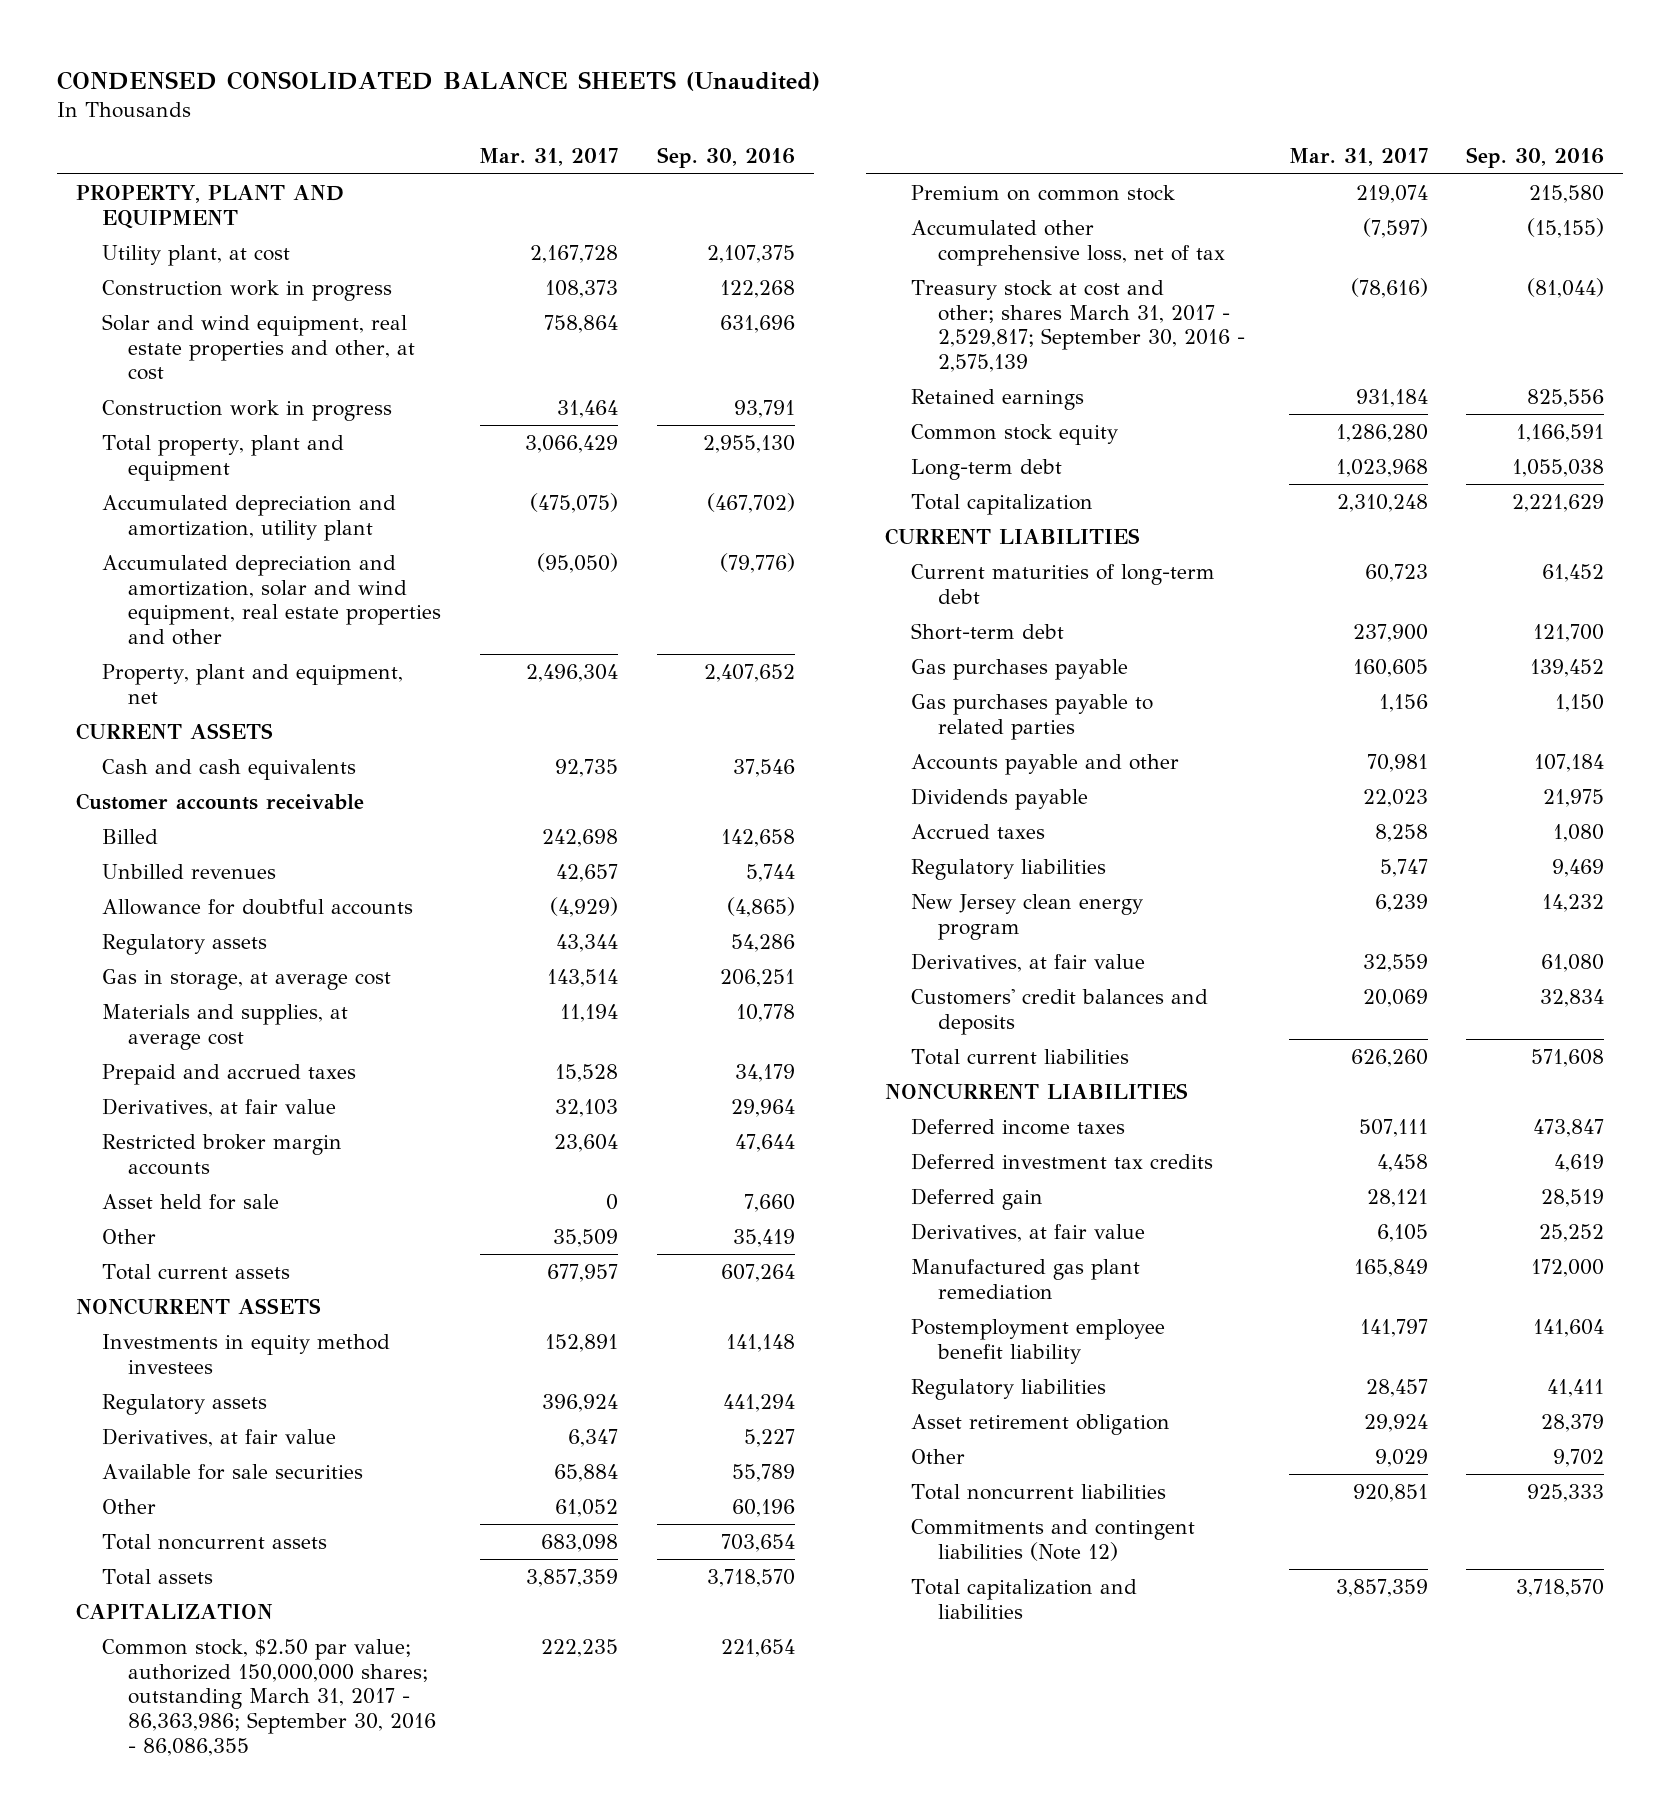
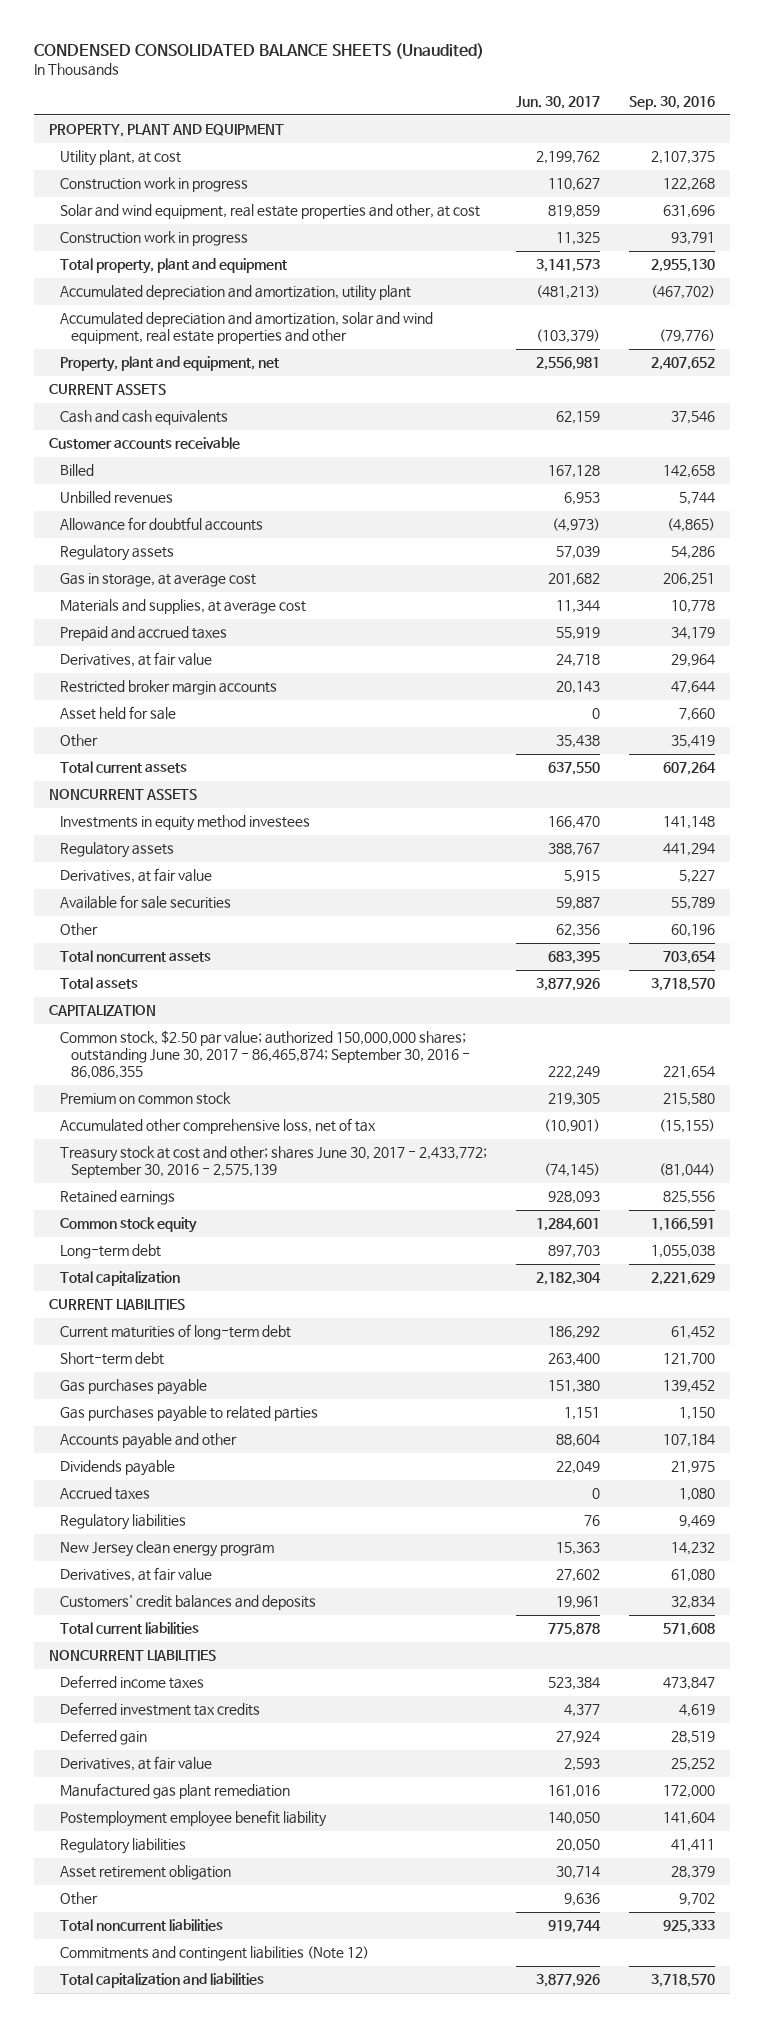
- | Mar. 31, 2017 | Sep. 30, 2016
+ | Jun. 30, 2017 | Sep. 30, 2016
- Common stock, $2.50 par value; authorized 150,000,000 shares; outstanding March 31, 2017 - 86,363,986; September 30, 2016 - 86,086,355 | 222,235 | 221,654
+ Common stock, $2.50 par value; authorized 150,000,000 shares; outstanding June 30, 2017 - 86,465,874; September 30, 2016 - 86,086,355 | 222,249 | 221,654
- Treasury stock at cost and other; shares March 31, 2017 - 2,529,817; September 30, 2016 - 2,575,139 | (78,616) | (81,044)
+ Treasury stock at cost and other; shares June 30, 2017 - 2,433,772; September 30, 2016 - 2,575,139 | (74,145) | (81,044)

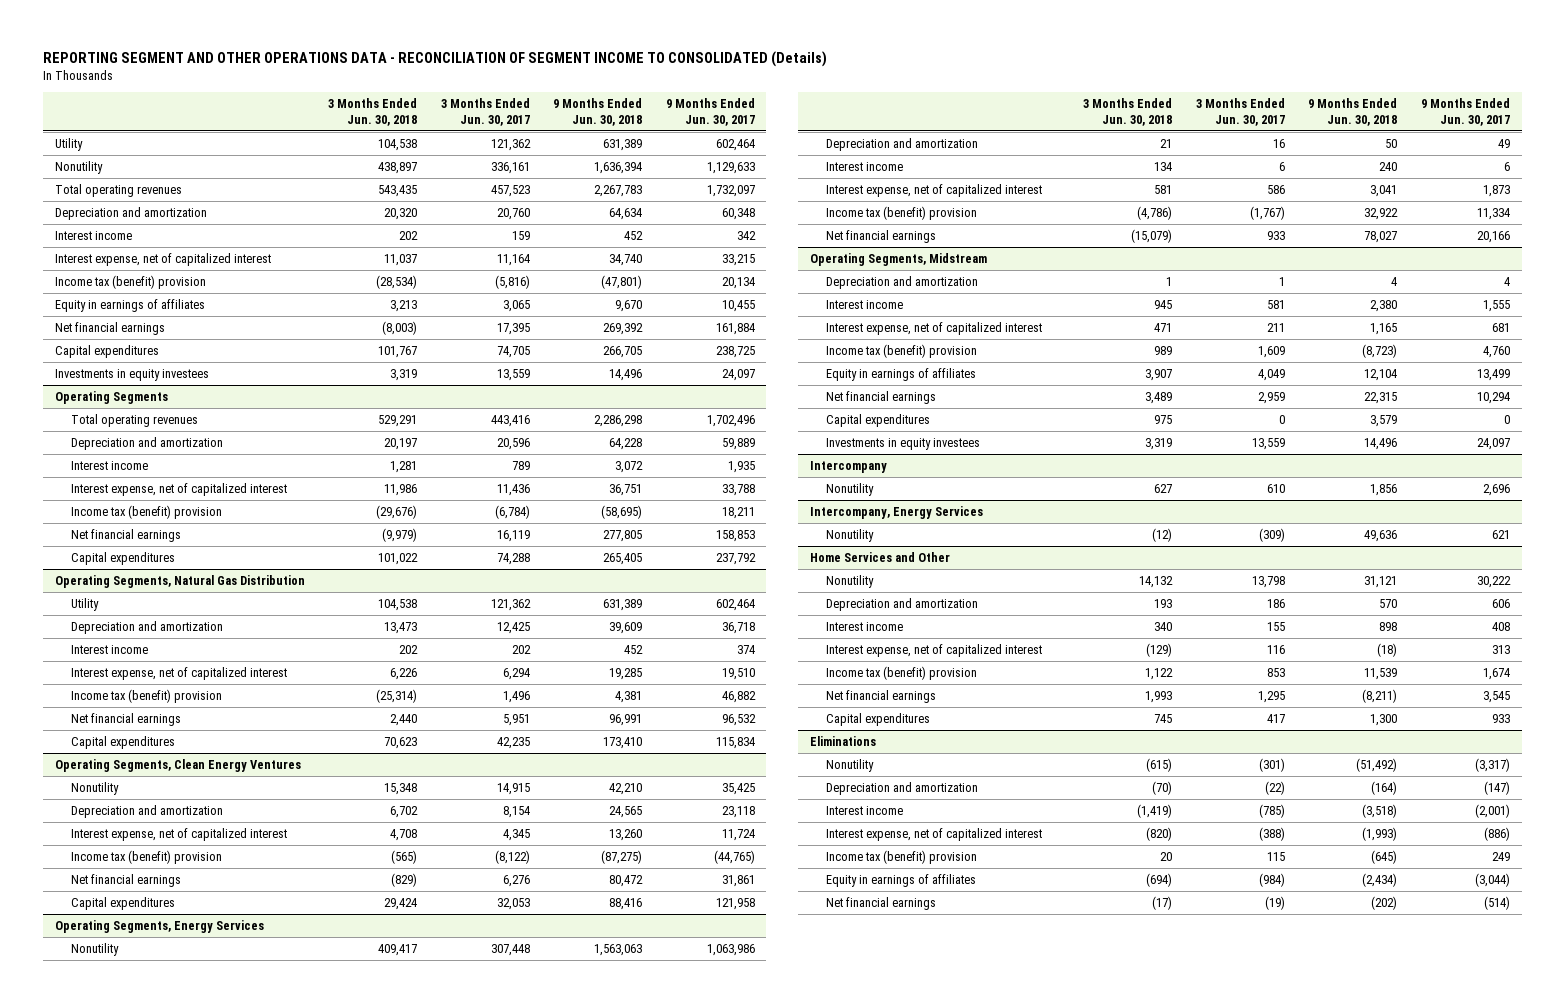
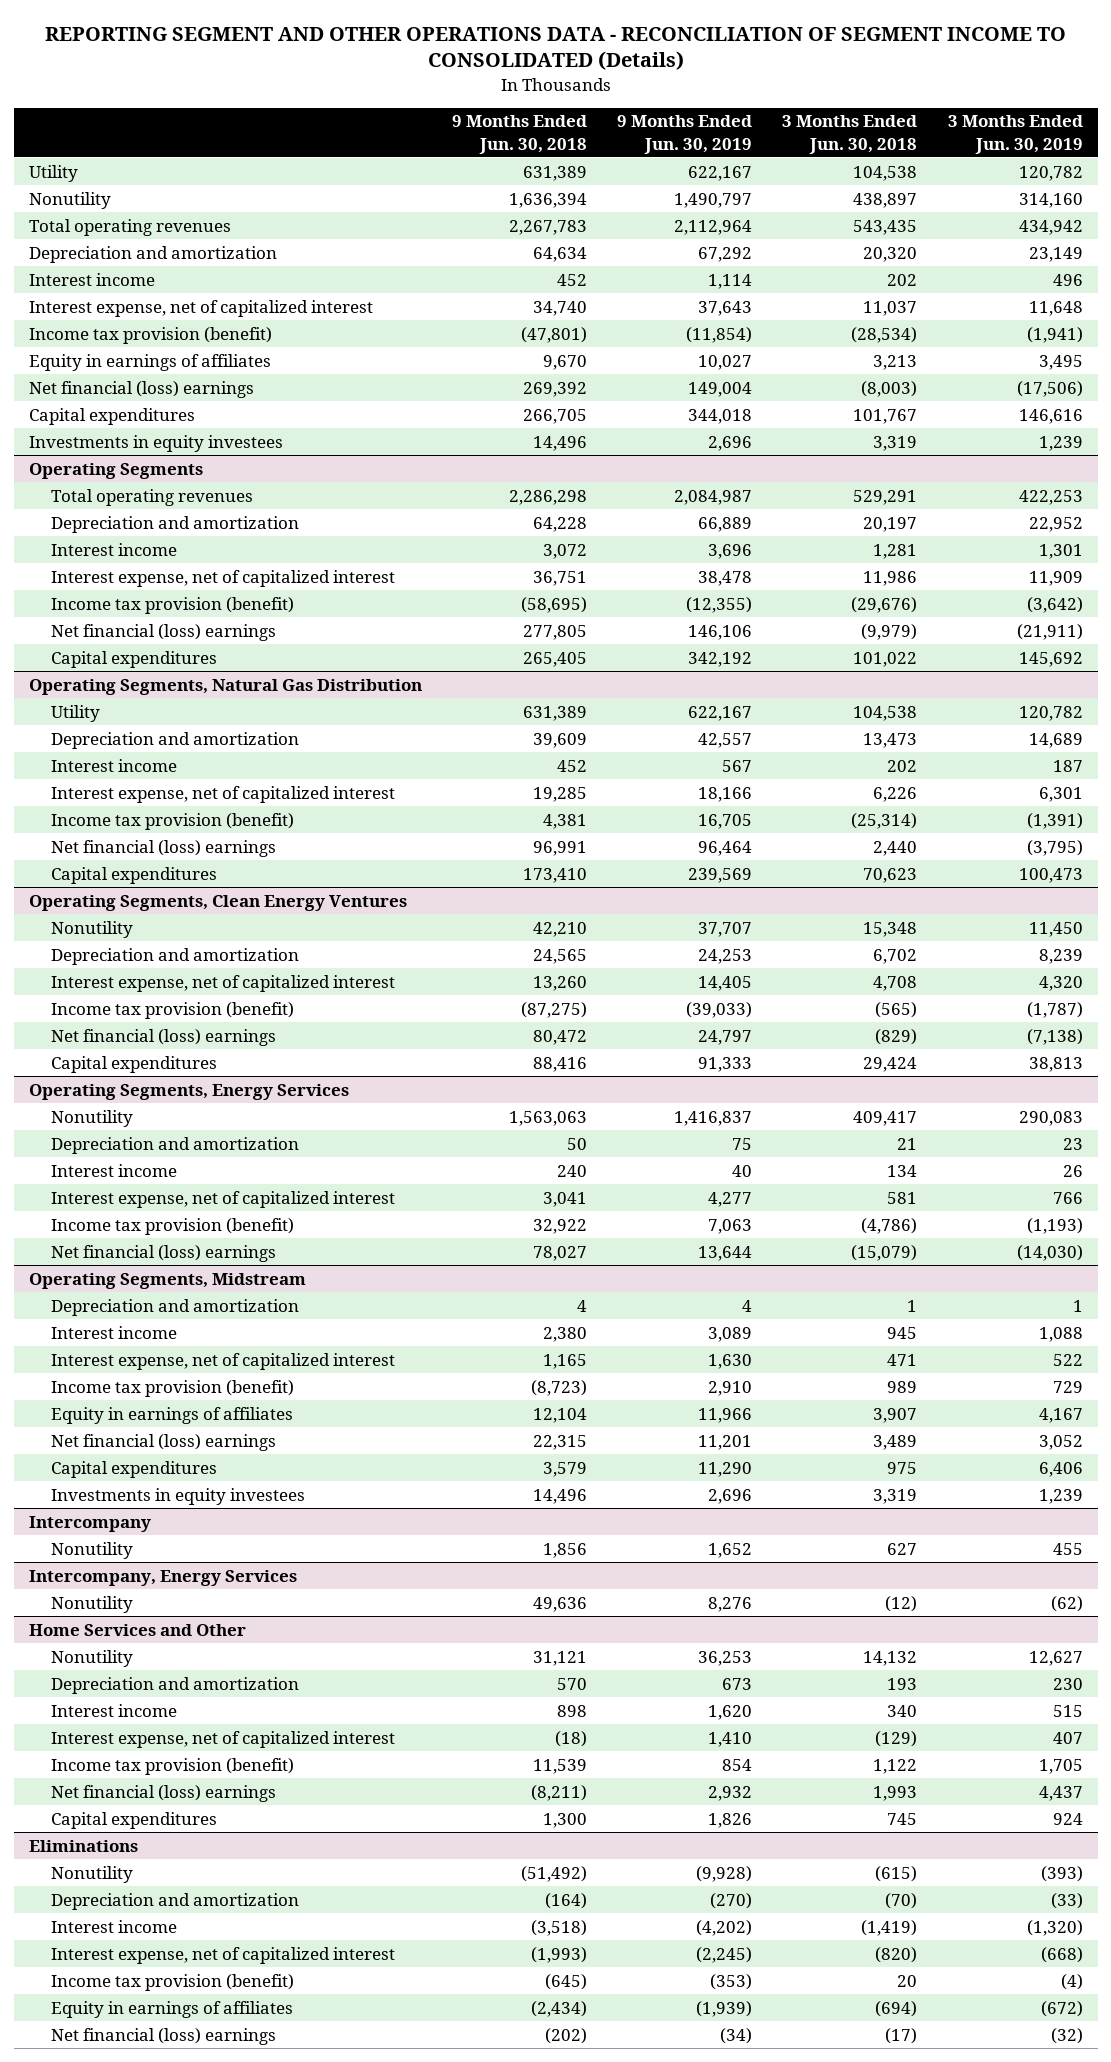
- | 3 Months Ended Jun. 30, 2018 | 3 Months Ended Jun. 30, 2017 | 9 Months Ended Jun. 30, 2018 | 9 Months Ended Jun. 30, 2017
+ | 9 Months Ended Jun. 30, 2018 | 9 Months Ended Jun. 30, 2019 | 3 Months Ended Jun. 30, 2018 | 3 Months Ended Jun. 30, 2019
- Income tax (benefit) provision | (28,534) | (5,816) | (47,801) | 20,134
+ Income tax provision (benefit) | (47,801) | (11,854) | (28,534) | (1,941)
- Net financial earnings | (8,003) | 17,395 | 269,392 | 161,884
+ Net financial (loss) earnings | 269,392 | 149,004 | (8,003) | (17,506)
@ Operating Segments
- Income tax (benefit) provision | (29,676) | (6,784) | (58,695) | 18,211
- Net financial earnings | (9,979) | 16,119 | 277,805 | 158,853
+ Income tax provision (benefit) | (58,695) | (12,355) | (29,676) | (3,642)
+ Net financial (loss) earnings | 277,805 | 146,106 | (9,979) | (21,911)
@ Operating Segments, Natural Gas Distribution
- Income tax (benefit) provision | (25,314) | 1,496 | 4,381 | 46,882
- Net financial earnings | 2,440 | 5,951 | 96,991 | 96,532
+ Income tax provision (benefit) | 4,381 | 16,705 | (25,314) | (1,391)
+ Net financial (loss) earnings | 96,991 | 96,464 | 2,440 | (3,795)
@ Operating Segments, Clean Energy Ventures
- Income tax (benefit) provision | (565) | (8,122) | (87,275) | (44,765)
- Net financial earnings | (829) | 6,276 | 80,472 | 31,861
+ Income tax provision (benefit) | (87,275) | (39,033) | (565) | (1,787)
+ Net financial (loss) earnings | 80,472 | 24,797 | (829) | (7,138)
@ Operating Segments, Energy Services
- Income tax (benefit) provision | (4,786) | (1,767) | 32,922 | 11,334
- Net financial earnings | (15,079) | 933 | 78,027 | 20,166
+ Income tax provision (benefit) | 32,922 | 7,063 | (4,786) | (1,193)
+ Net financial (loss) earnings | 78,027 | 13,644 | (15,079) | (14,030)
@ Operating Segments, Midstream
- Income tax (benefit) provision | 989 | 1,609 | (8,723) | 4,760
+ Income tax provision (benefit) | (8,723) | 2,910 | 989 | 729
- Net financial earnings | 3,489 | 2,959 | 22,315 | 10,294
+ Net financial (loss) earnings | 22,315 | 11,201 | 3,489 | 3,052
@ Home Services and Other
- Income tax (benefit) provision | 1,122 | 853 | 11,539 | 1,674
- Net financial earnings | 1,993 | 1,295 | (8,211) | 3,545
+ Income tax provision (benefit) | 11,539 | 854 | 1,122 | 1,705
+ Net financial (loss) earnings | (8,211) | 2,932 | 1,993 | 4,437
@ Eliminations
- Income tax (benefit) provision | 20 | 115 | (645) | 249
+ Income tax provision (benefit) | (645) | (353) | 20 | (4)
- Net financial earnings | (17) | (19) | (202) | (514)
+ Net financial (loss) earnings | (202) | (34) | (17) | (32)

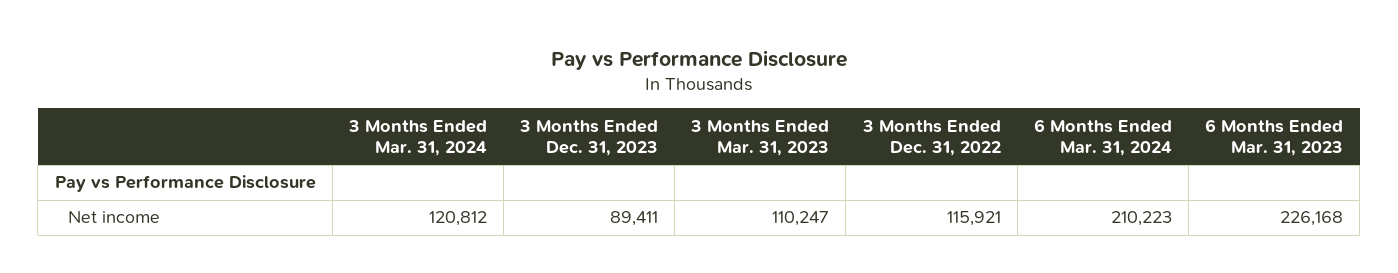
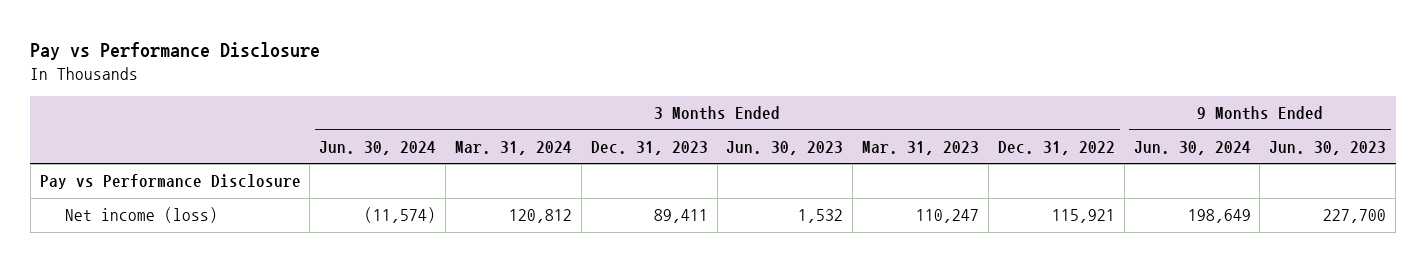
- | 3 Months Ended Mar. 31, 2024 | 3 Months Ended Dec. 31, 2023 | 3 Months Ended Mar. 31, 2023 | 3 Months Ended Dec. 31, 2022 | 6 Months Ended Mar. 31, 2024 | 6 Months Ended Mar. 31, 2023
+ | 3 Months Ended Jun. 30, 2024 | 3 Months Ended Mar. 31, 2024 | 3 Months Ended Dec. 31, 2023 | 3 Months Ended Jun. 30, 2023 | 3 Months Ended Mar. 31, 2023 | 3 Months Ended Dec. 31, 2022 | 9 Months Ended Jun. 30, 2024 | 9 Months Ended Jun. 30, 2023
- Net income | 120,812 | 89,411 | 110,247 | 115,921 | 210,223 | 226,168
+ Net income (loss) | (11,574) | 120,812 | 89,411 | 1,532 | 110,247 | 115,921 | 198,649 | 227,700

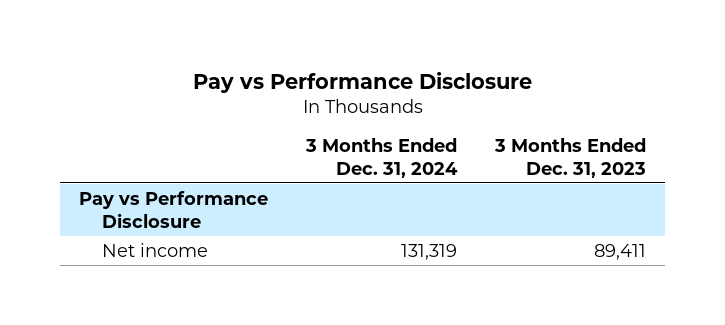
- | 3 Months Ended Jun. 30, 2024 | 3 Months Ended Mar. 31, 2024 | 3 Months Ended Dec. 31, 2023 | 3 Months Ended Jun. 30, 2023 | 3 Months Ended Mar. 31, 2023 | 3 Months Ended Dec. 31, 2022 | 9 Months Ended Jun. 30, 2024 | 9 Months Ended Jun. 30, 2023
+ | 3 Months Ended Dec. 31, 2024 | 3 Months Ended Dec. 31, 2023
- Net income (loss) | (11,574) | 120,812 | 89,411 | 1,532 | 110,247 | 115,921 | 198,649 | 227,700
+ Net income | 131,319 | 89,411

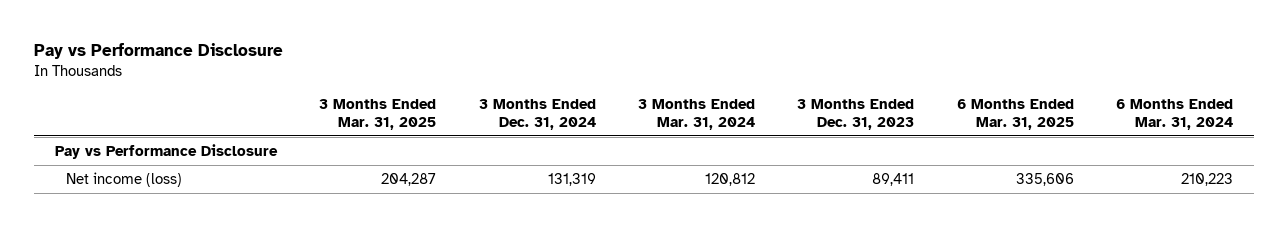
- | 3 Months Ended Dec. 31, 2024 | 3 Months Ended Dec. 31, 2023
+ | 3 Months Ended Mar. 31, 2025 | 3 Months Ended Dec. 31, 2024 | 3 Months Ended Mar. 31, 2024 | 3 Months Ended Dec. 31, 2023 | 6 Months Ended Mar. 31, 2025 | 6 Months Ended Mar. 31, 2024
- Net income | 131,319 | 89,411
+ Net income (loss) | 204,287 | 131,319 | 120,812 | 89,411 | 335,606 | 210,223

